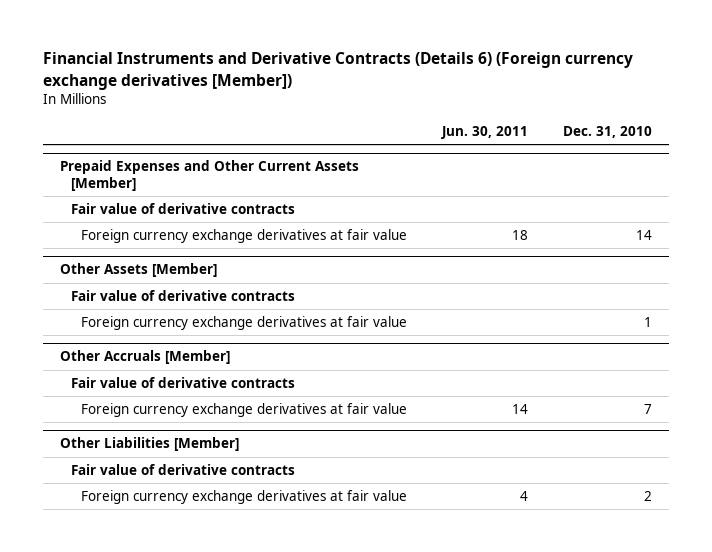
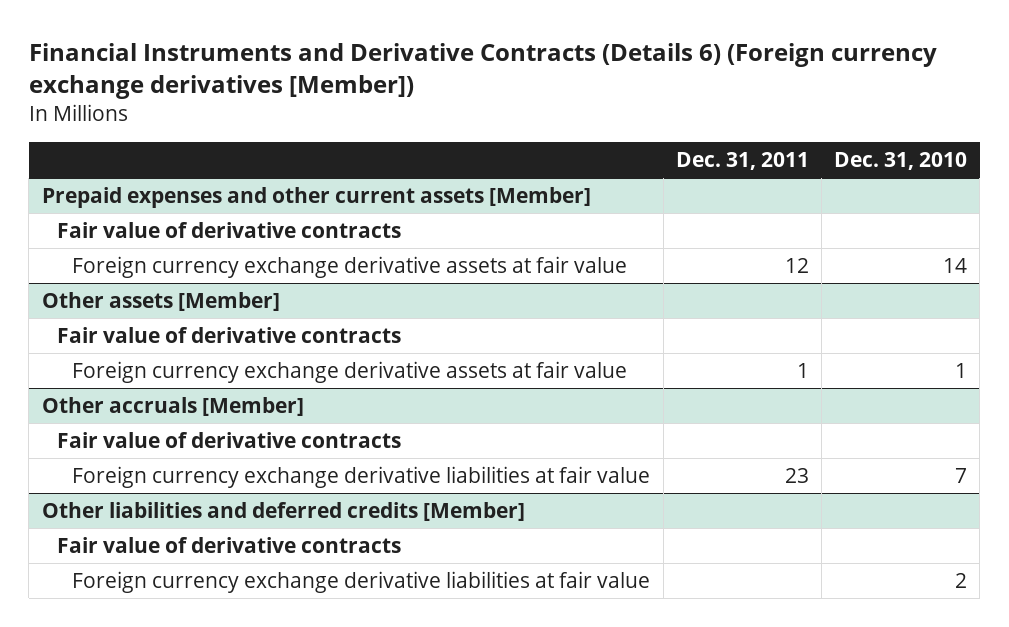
- | Jun. 30, 2011 | Dec. 31, 2010
+ | Dec. 31, 2011 | Dec. 31, 2010
- Prepaid Expenses and Other Current Assets [Member]
+ Prepaid expenses and other current assets [Member]
- Foreign currency exchange derivatives at fair value | 18 | 14
- Other Assets [Member]
+ Foreign currency exchange derivative assets at fair value | 12 | 14
+ Other assets [Member]
- Foreign currency exchange derivatives at fair value | | 1
- Other Accruals [Member]
+ Foreign currency exchange derivative assets at fair value | 1 | 1
+ Other accruals [Member]
- Foreign currency exchange derivatives at fair value | 14 | 7
- Other Liabilities [Member]
+ Foreign currency exchange derivative liabilities at fair value | 23 | 7
+ Other liabilities and deferred credits [Member]
- Foreign currency exchange derivatives at fair value | 4 | 2
+ Foreign currency exchange derivative liabilities at fair value | | 2

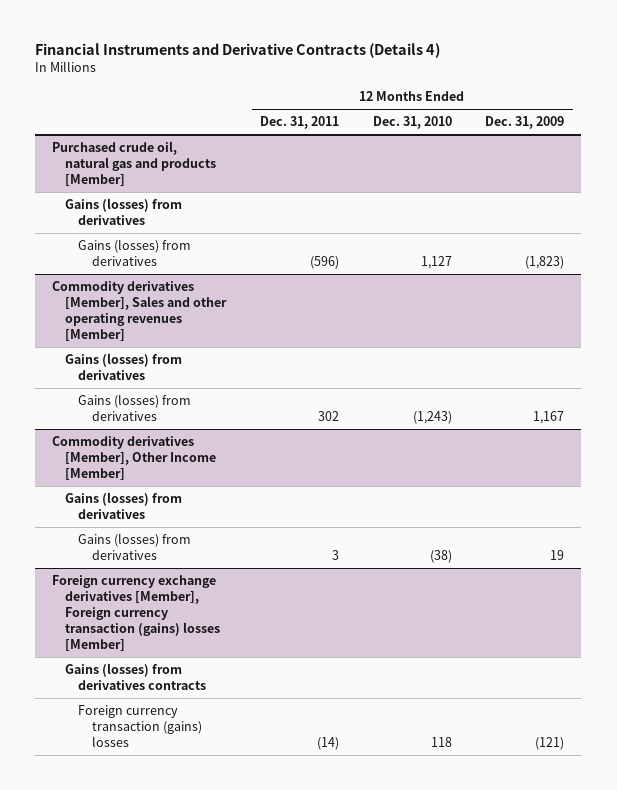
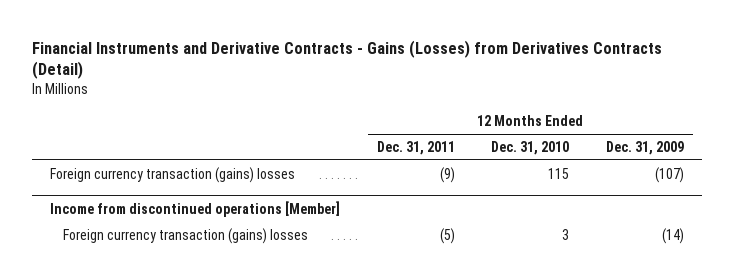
- Financial Instruments and Derivative Contracts (Details 4)
+ Financial Instruments and Derivative Contracts - Gains (Losses) from Derivatives Contracts (Detail)
- Purchased crude oil, natural gas and products [Member]
- Gains (losses) from derivatives
- Gains (losses) from derivatives | (596) | 1,127 | (1,823)
- Commodity derivatives [Member], Sales and other operating revenues [Member]
- Gains (losses) from derivatives
- Gains (losses) from derivatives | 302 | (1,243) | 1,167
- Commodity derivatives [Member], Other Income [Member]
- Gains (losses) from derivatives
- Gains (losses) from derivatives | 3 | (38) | 19
- Foreign currency exchange derivatives [Member], Foreign currency transaction (gains) losses [Member]
- Gains (losses) from derivatives contracts
- Foreign currency transaction (gains) losses | (14) | 118 | (121)
+ Foreign currency transaction (gains) losses | (9) | 115 | (107)
+ Income from discontinued operations [Member]
+ Foreign currency transaction (gains) losses | (5) | 3 | (14)

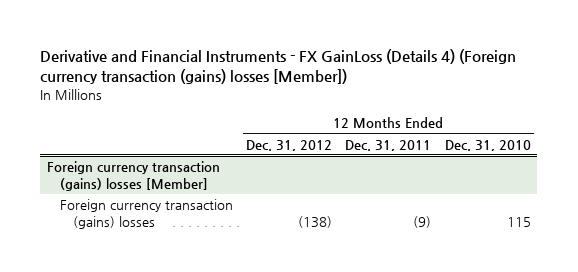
- Financial Instruments and Derivative Contracts - Gains (Losses) from Derivatives Contracts (Detail)
+ Derivative and Financial Instruments - FX GainLoss (Details 4) (Foreign currency transaction (gains) losses [Member])
- | 12 Months Ended Dec. 31, 2011 | 12 Months Ended Dec. 31, 2010 | 12 Months Ended Dec. 31, 2009
+ | 12 Months Ended Dec. 31, 2012 | 12 Months Ended Dec. 31, 2011 | 12 Months Ended Dec. 31, 2010
+ Foreign currency transaction (gains) losses [Member]
- Income from discontinued operations [Member]
- Foreign currency transaction (gains) losses | (5) | 3 | (14)

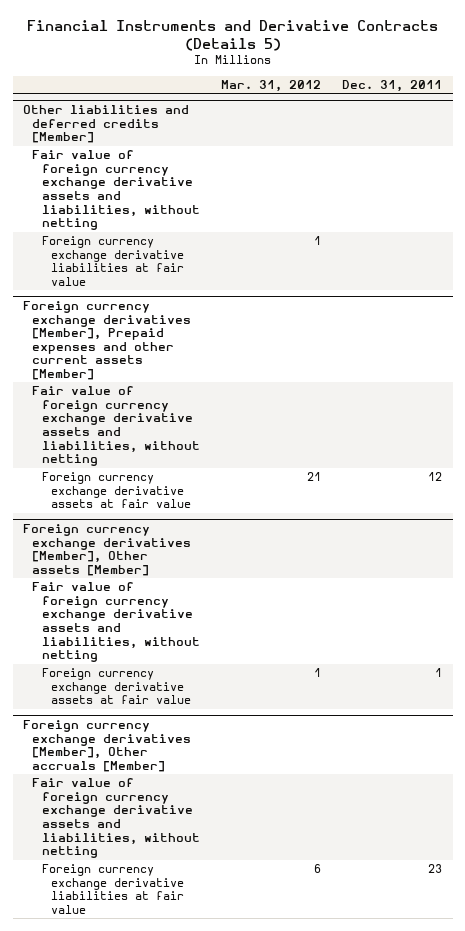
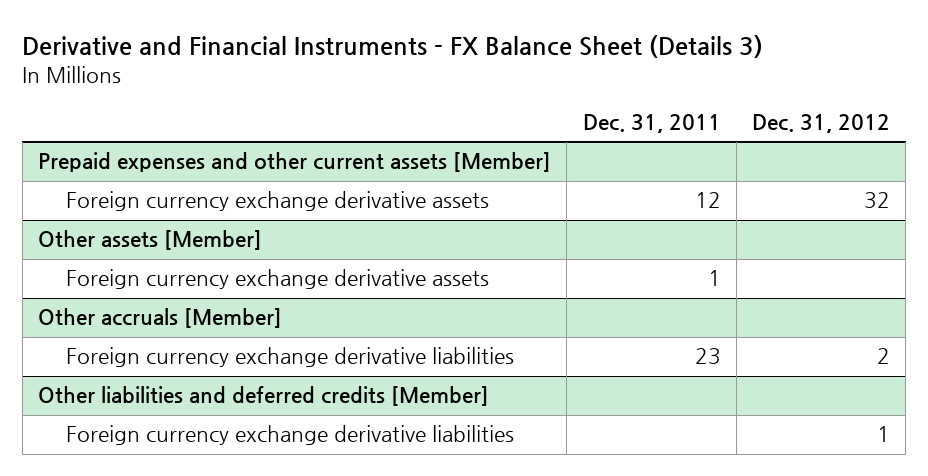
- Financial Instruments and Derivative Contracts (Details 5)
+ Derivative and Financial Instruments - FX Balance Sheet (Details 3)
- | Mar. 31, 2012 | Dec. 31, 2011
+ | Dec. 31, 2011 | Dec. 31, 2012
+ Prepaid expenses and other current assets [Member]
+ Foreign currency exchange derivative assets | 12 | 32
+ Other assets [Member]
+ Foreign currency exchange derivative assets | 1 |
+ Other accruals [Member]
+ Foreign currency exchange derivative liabilities | 23 | 2
@ Other liabilities and deferred credits [Member]
- Fair value of foreign currency exchange derivative assets and liabilities, without netting
- Foreign currency exchange derivative liabilities at fair value | 1 |
- Foreign currency exchange derivatives [Member], Prepaid expenses and other current assets [Member]
- Fair value of foreign currency exchange derivative assets and liabilities, without netting
- Foreign currency exchange derivative assets at fair value | 21 | 12
- Foreign currency exchange derivatives [Member], Other assets [Member]
- Fair value of foreign currency exchange derivative assets and liabilities, without netting
- Foreign currency exchange derivative assets at fair value | 1 | 1
- Foreign currency exchange derivatives [Member], Other accruals [Member]
- Fair value of foreign currency exchange derivative assets and liabilities, without netting
- Foreign currency exchange derivative liabilities at fair value | 6 | 23
@ Other liabilities and deferred credits [Member]
+ Foreign currency exchange derivative liabilities | | 1

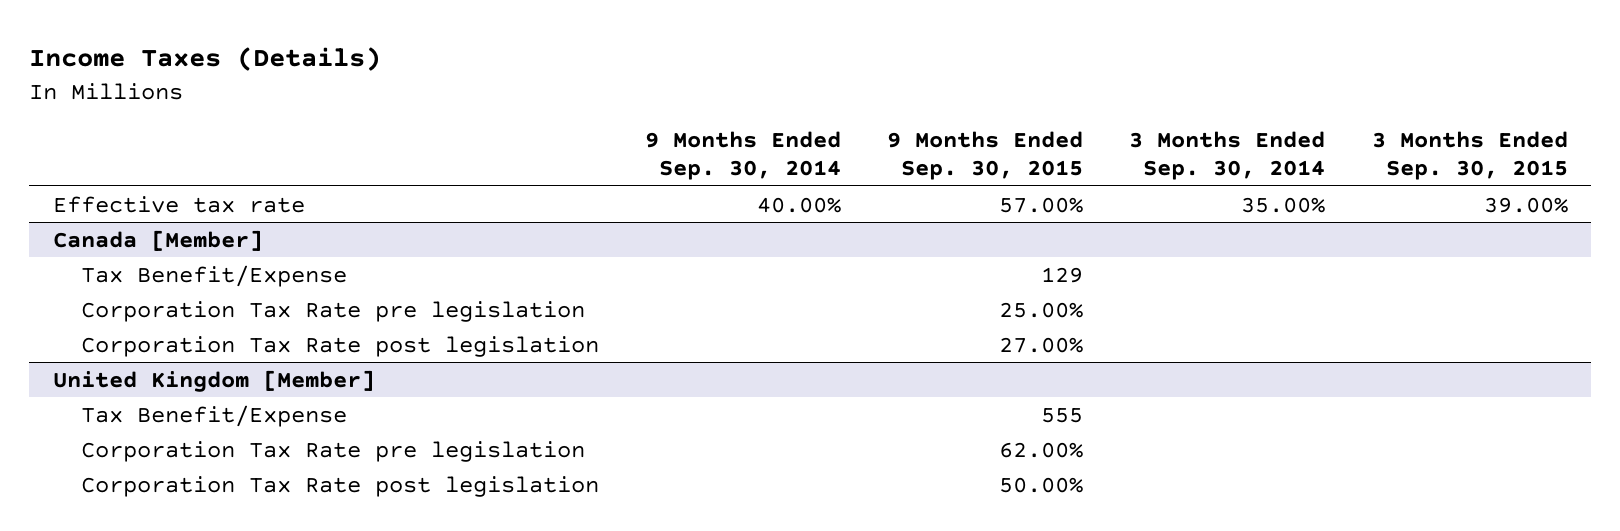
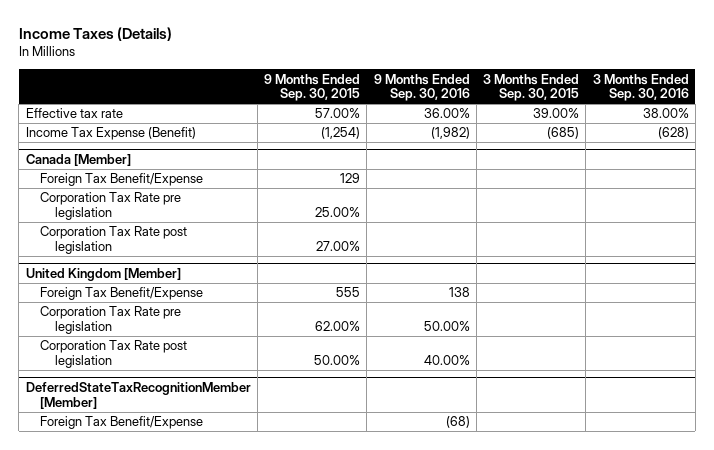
- | 9 Months Ended Sep. 30, 2014 | 9 Months Ended Sep. 30, 2015 | 3 Months Ended Sep. 30, 2014 | 3 Months Ended Sep. 30, 2015
+ | 9 Months Ended Sep. 30, 2015 | 9 Months Ended Sep. 30, 2016 | 3 Months Ended Sep. 30, 2015 | 3 Months Ended Sep. 30, 2016
+ Income Tax Expense (Benefit) | (1,254) | (1,982) | (685) | (628)
@ Canada [Member]
- Tax Benefit/Expense | | 129 | |
+ Foreign Tax Benefit/Expense | 129 | | |
@ United Kingdom [Member]
- Tax Benefit/Expense | | 555 | |
+ Foreign Tax Benefit/Expense | 555 | 138 | |
+ DeferredStateTaxRecognitionMember [Member]
+ Foreign Tax Benefit/Expense | | (68) | |

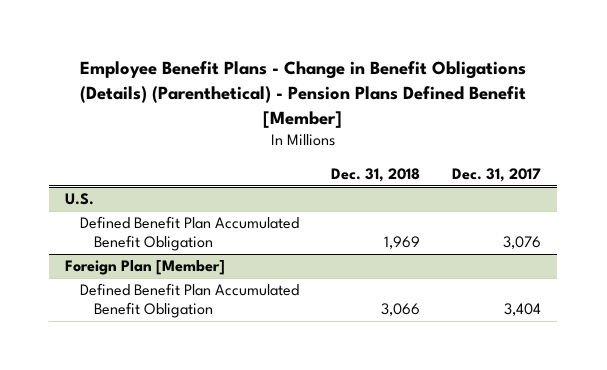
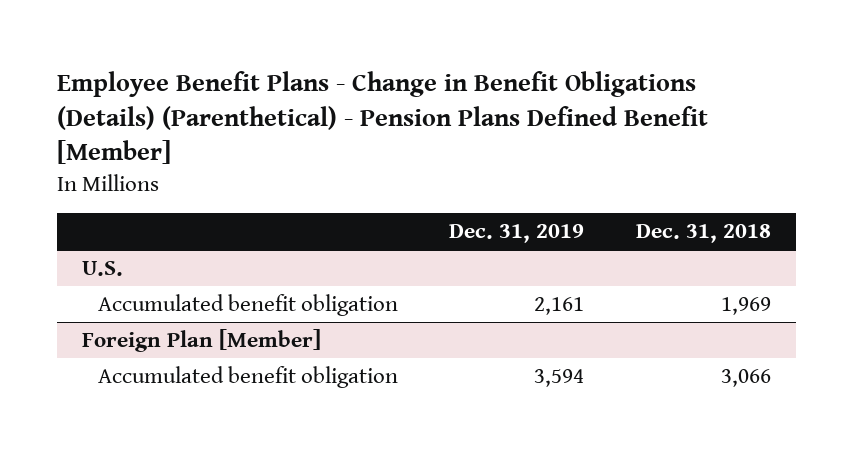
- | Dec. 31, 2018 | Dec. 31, 2017
+ | Dec. 31, 2019 | Dec. 31, 2018
@ U.S.
- Defined Benefit Plan Accumulated Benefit Obligation | 1,969 | 3,076
+ Accumulated benefit obligation | 2,161 | 1,969
@ Foreign Plan [Member]
- Defined Benefit Plan Accumulated Benefit Obligation | 3,066 | 3,404
+ Accumulated benefit obligation | 3,594 | 3,066

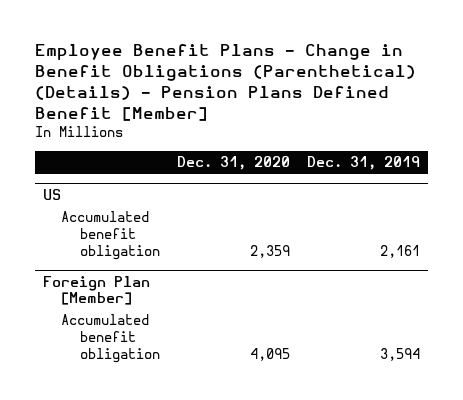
- Employee Benefit Plans - Change in Benefit Obligations (Details) (Parenthetical) - Pension Plans Defined Benefit [Member]
+ Employee Benefit Plans - Change in Benefit Obligations (Parenthetical) (Details) - Pension Plans Defined Benefit [Member]
- | Dec. 31, 2019 | Dec. 31, 2018
+ | Dec. 31, 2020 | Dec. 31, 2019
- U.S.
+ US

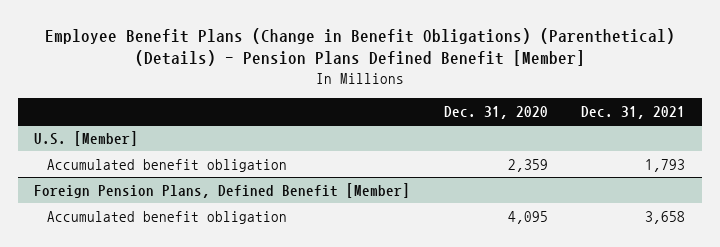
- Employee Benefit Plans - Change in Benefit Obligations (Parenthetical) (Details) - Pension Plans Defined Benefit [Member]
+ Employee Benefit Plans (Change in Benefit Obligations) (Parenthetical) (Details) - Pension Plans Defined Benefit [Member]
- | Dec. 31, 2020 | Dec. 31, 2019
+ | Dec. 31, 2020 | Dec. 31, 2021
- US
+ U.S. [Member]
- Foreign Plan [Member]
+ Foreign Pension Plans, Defined Benefit [Member]

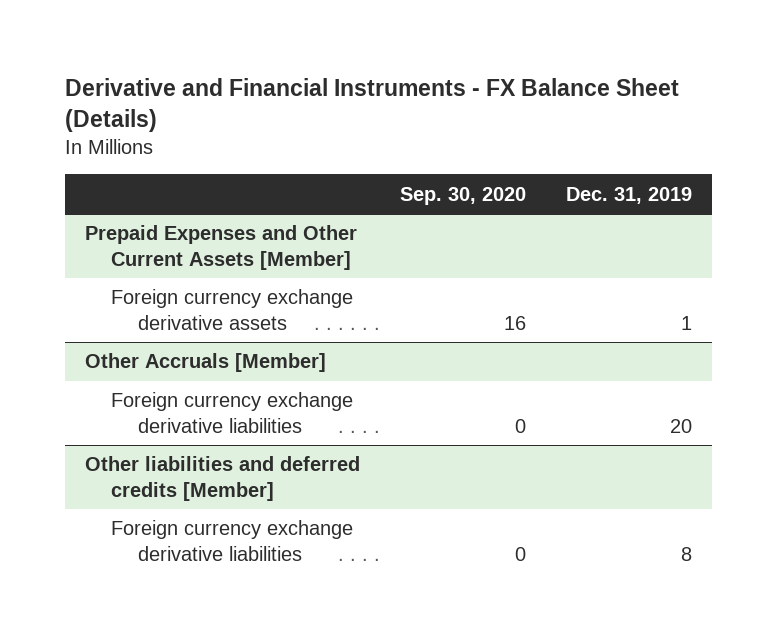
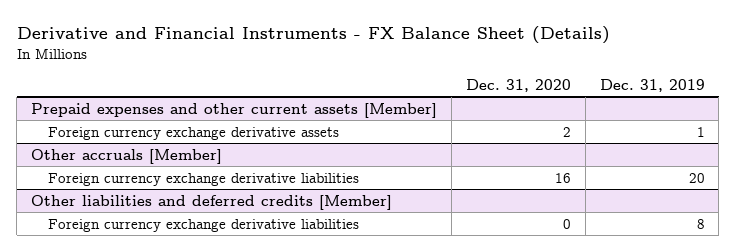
- | Sep. 30, 2020 | Dec. 31, 2019
+ | Dec. 31, 2020 | Dec. 31, 2019
- Prepaid Expenses and Other Current Assets [Member]
+ Prepaid expenses and other current assets [Member]
- Other Accruals [Member]
+ Other accruals [Member]

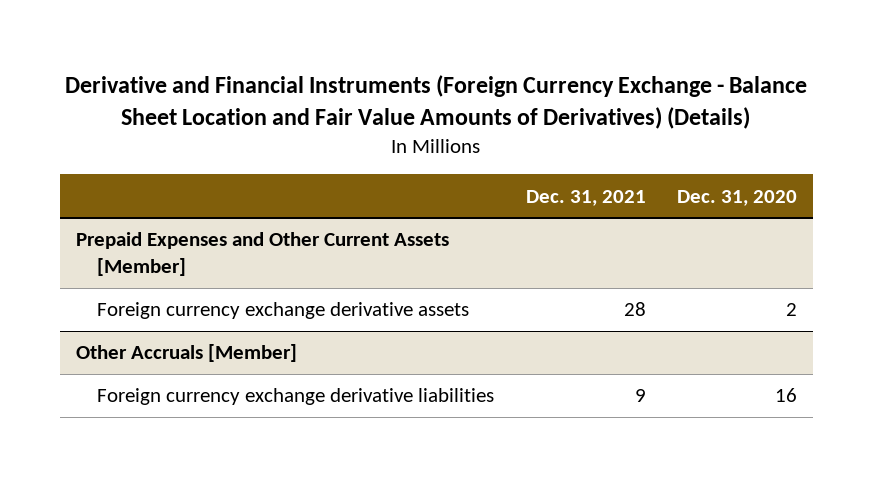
- Derivative and Financial Instruments - FX Balance Sheet (Details)
+ Derivative and Financial Instruments (Foreign Currency Exchange - Balance Sheet Location and Fair Value Amounts of Derivatives) (Details)
- | Dec. 31, 2020 | Dec. 31, 2019
+ | Dec. 31, 2021 | Dec. 31, 2020
- Prepaid expenses and other current assets [Member]
+ Prepaid Expenses and Other Current Assets [Member]
- Other accruals [Member]
+ Other Accruals [Member]
- Other liabilities and deferred credits [Member]
- Foreign currency exchange derivative liabilities | 0 | 8

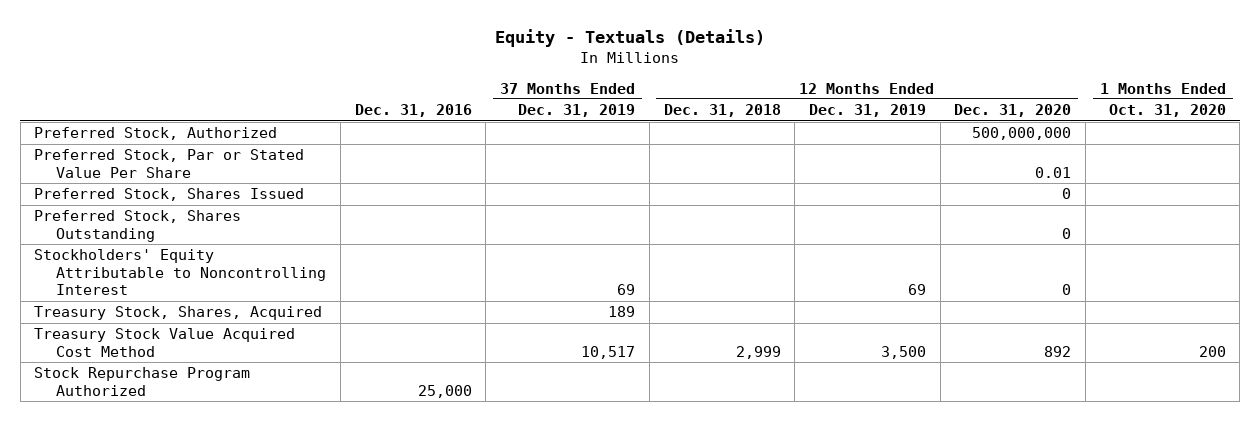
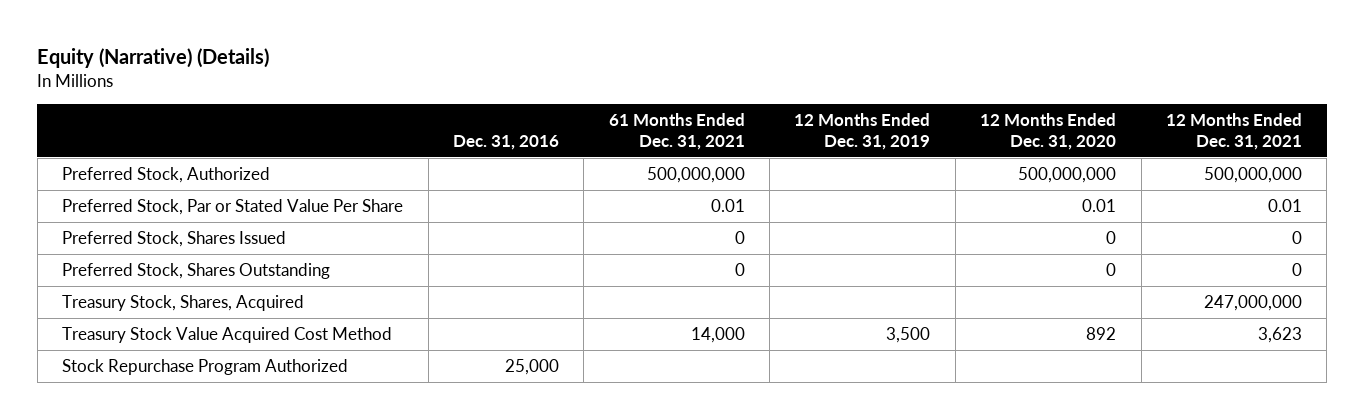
- Equity - Textuals (Details)
+ Equity (Narrative) (Details)
- | Dec. 31, 2016 | 37 Months Ended Dec. 31, 2019 | 12 Months Ended Dec. 31, 2018 | 12 Months Ended Dec. 31, 2019 | 12 Months Ended Dec. 31, 2020 | 1 Months Ended Oct. 31, 2020
+ | Dec. 31, 2016 | 61 Months Ended Dec. 31, 2021 | 12 Months Ended Dec. 31, 2019 | 12 Months Ended Dec. 31, 2020 | 12 Months Ended Dec. 31, 2021
- Stockholders' Equity Attributable to Noncontrolling Interest | | 69 | | 69 | 0 |

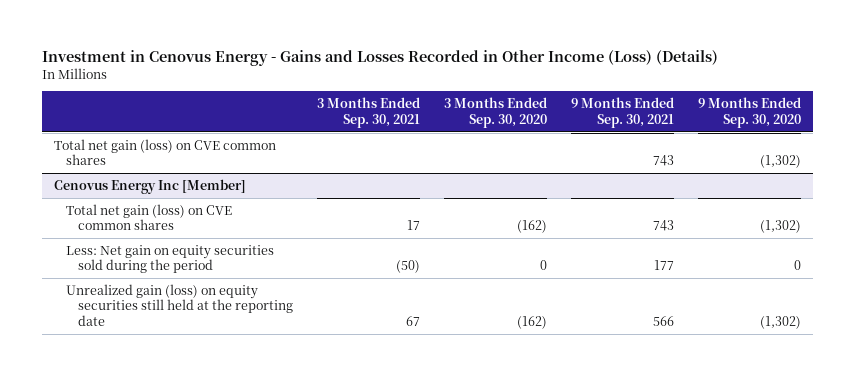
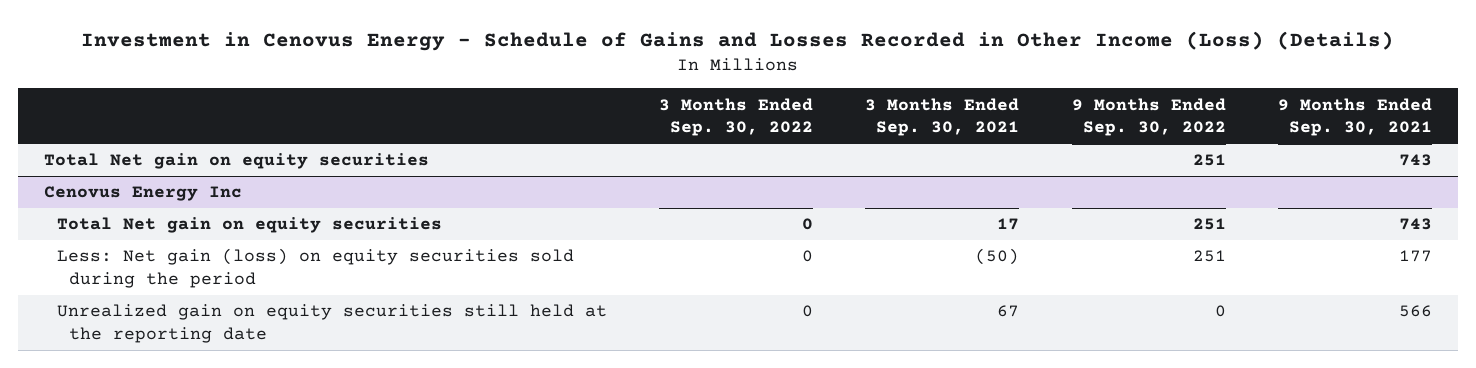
- Investment in Cenovus Energy - Gains and Losses Recorded in Other Income (Loss) (Details)
+ Investment in Cenovus Energy - Schedule of Gains and Losses Recorded in Other Income (Loss) (Details)
- | 3 Months Ended Sep. 30, 2021 | 3 Months Ended Sep. 30, 2020 | 9 Months Ended Sep. 30, 2021 | 9 Months Ended Sep. 30, 2020
+ | 3 Months Ended Sep. 30, 2022 | 3 Months Ended Sep. 30, 2021 | 9 Months Ended Sep. 30, 2022 | 9 Months Ended Sep. 30, 2021
- Total net gain (loss) on CVE common shares | | | 743 | (1,302)
- Cenovus Energy Inc [Member]
- Total net gain (loss) on CVE common shares | 17 | (162) | 743 | (1,302)
- Less: Net gain on equity securities sold during the period | (50) | 0 | 177 | 0
- Unrealized gain (loss) on equity securities still held at the reporting date | 67 | (162) | 566 | (1,302)
+ Total Net gain on equity securities | | | 251 | 743
+ Cenovus Energy Inc
+ Total Net gain on equity securities | 0 | 17 | 251 | 743
+ Less: Net gain (loss) on equity securities sold during the period | 0 | (50) | 251 | 177
+ Unrealized gain on equity securities still held at the reporting date | 0 | 67 | 0 | 566

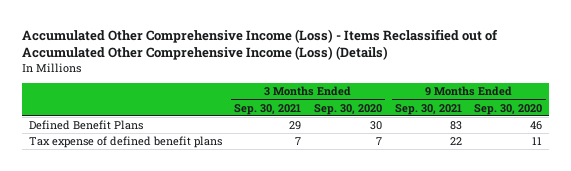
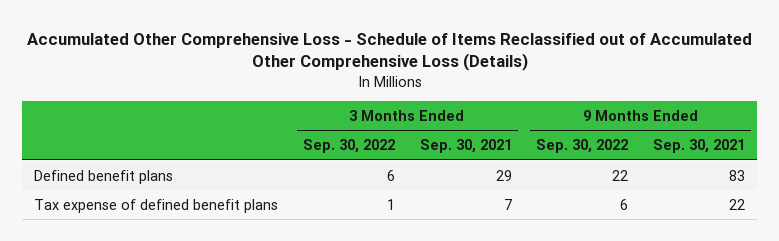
- Accumulated Other Comprehensive Income (Loss) - Items Reclassified out of Accumulated Other Comprehensive Income (Loss) (Details)
+ Accumulated Other Comprehensive Loss - Schedule of Items Reclassified out of Accumulated Other Comprehensive Loss (Details)
- | 3 Months Ended Sep. 30, 2021 | 3 Months Ended Sep. 30, 2020 | 9 Months Ended Sep. 30, 2021 | 9 Months Ended Sep. 30, 2020
+ | 3 Months Ended Sep. 30, 2022 | 3 Months Ended Sep. 30, 2021 | 9 Months Ended Sep. 30, 2022 | 9 Months Ended Sep. 30, 2021
- Defined Benefit Plans | 29 | 30 | 83 | 46
+ Defined benefit plans | 6 | 29 | 22 | 83

